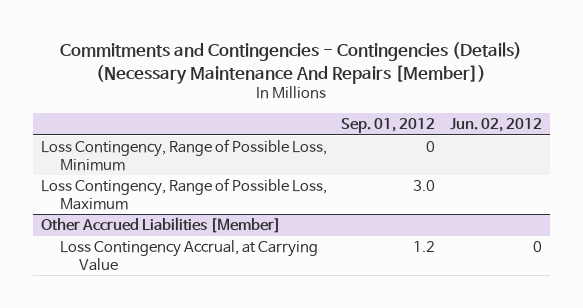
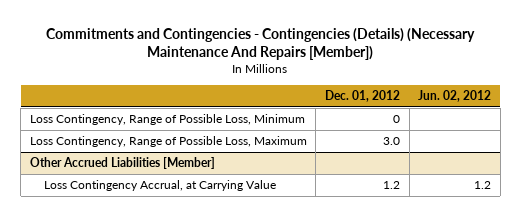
- | Sep. 01, 2012 | Jun. 02, 2012
+ | Dec. 01, 2012 | Jun. 02, 2012
@ Other Accrued Liabilities [Member]
- Loss Contingency Accrual, at Carrying Value | 1.2 | 0
+ Loss Contingency Accrual, at Carrying Value | 1.2 | 1.2

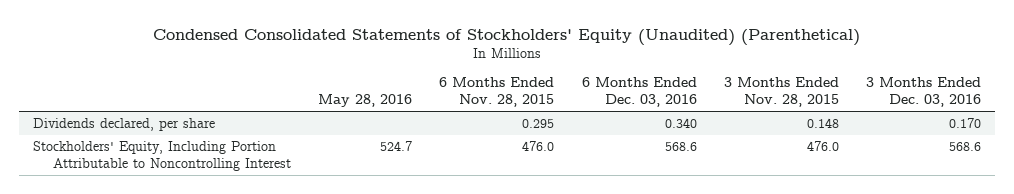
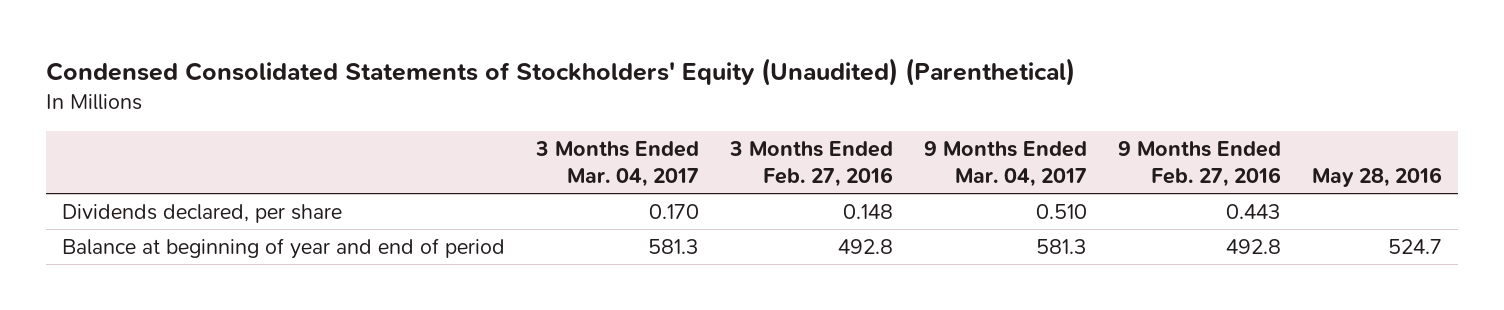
- | May 28, 2016 | 6 Months Ended Nov. 28, 2015 | 6 Months Ended Dec. 03, 2016 | 3 Months Ended Nov. 28, 2015 | 3 Months Ended Dec. 03, 2016
+ | 3 Months Ended Mar. 04, 2017 | 3 Months Ended Feb. 27, 2016 | 9 Months Ended Mar. 04, 2017 | 9 Months Ended Feb. 27, 2016 | May 28, 2016
- Stockholders' Equity, Including Portion Attributable to Noncontrolling Interest | 524.7 | 476.0 | 568.6 | 476.0 | 568.6
+ Balance at beginning of year and end of period | 581.3 | 492.8 | 581.3 | 492.8 | 524.7

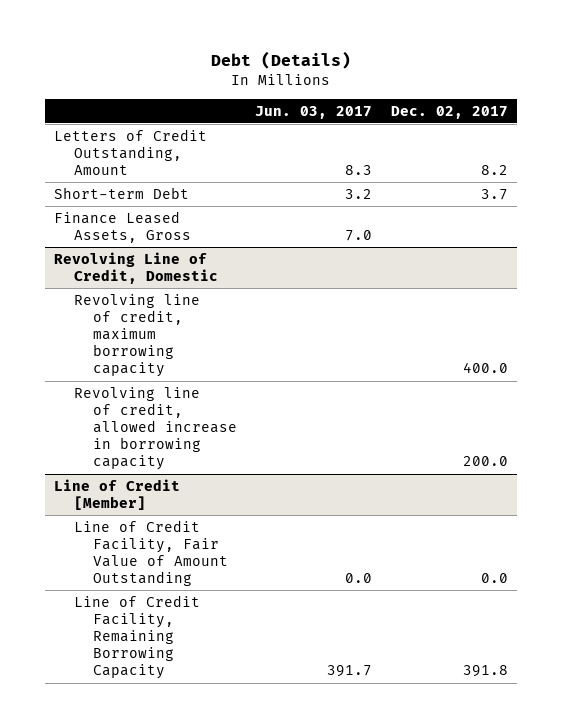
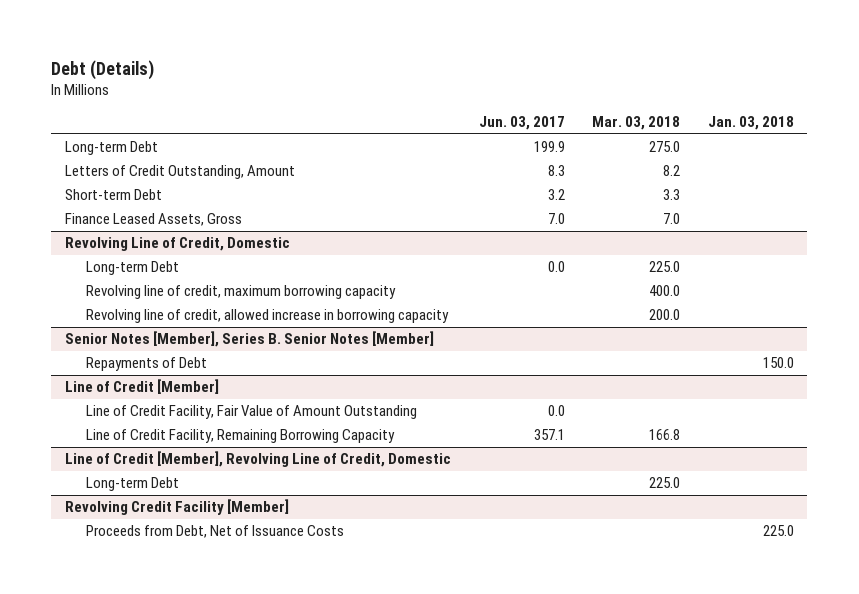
- | Jun. 03, 2017 | Dec. 02, 2017
+ | Jun. 03, 2017 | Mar. 03, 2018 | Jan. 03, 2018
+ Long-term Debt | 199.9 | 275.0 |
@ Revolving Line of Credit, Domestic
+ Long-term Debt | 0.0 | 225.0 |
+ Senior Notes [Member], Series B. Senior Notes [Member]
+ Repayments of Debt | | | 150.0
@ Line of Credit [Member]
- Line of Credit Facility, Remaining Borrowing Capacity | 391.7 | 391.8
+ Line of Credit Facility, Remaining Borrowing Capacity | 357.1 | 166.8 |
+ Line of Credit [Member], Revolving Line of Credit, Domestic
+ Long-term Debt | | 225.0 |
+ Revolving Credit Facility [Member]
+ Proceeds from Debt, Net of Issuance Costs | | | 225.0

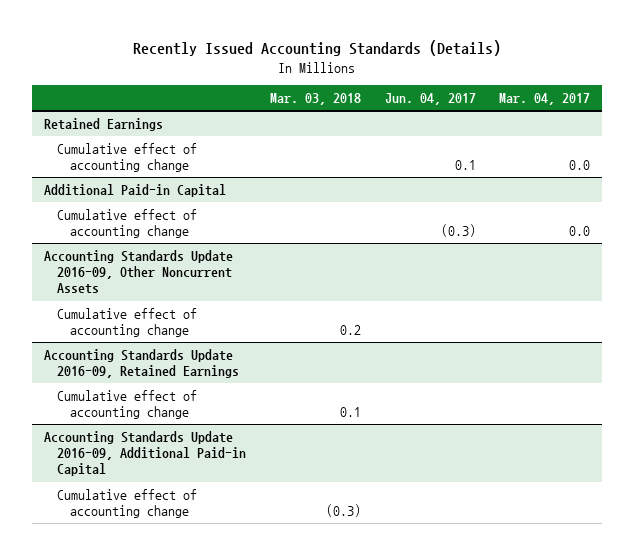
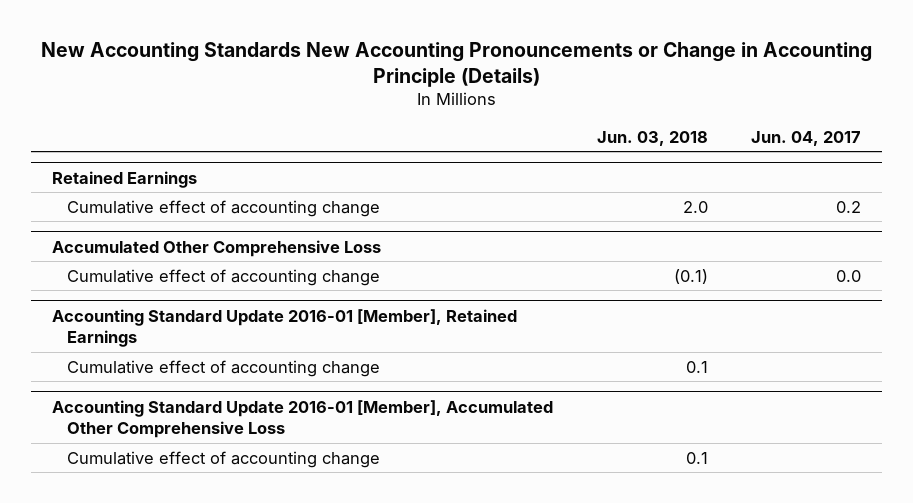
- Recently Issued Accounting Standards (Details)
+ New Accounting Standards New Accounting Pronouncements or Change in Accounting Principle (Details)
- | Mar. 03, 2018 | Jun. 04, 2017 | Mar. 04, 2017
+ | Jun. 03, 2018 | Jun. 04, 2017
@ Retained Earnings
- Cumulative effect of accounting change | | 0.1 | 0.0
- Additional Paid-in Capital
- Cumulative effect of accounting change | | (0.3) | 0.0
- Accounting Standards Update 2016-09, Other Noncurrent Assets
- Cumulative effect of accounting change | 0.2 | |
- Accounting Standards Update 2016-09, Retained Earnings
@ Retained Earnings
+ Cumulative effect of accounting change | 2.0 | 0.2
+ Accumulated Other Comprehensive Loss
+ Cumulative effect of accounting change | (0.1) | 0.0
+ Accounting Standard Update 2016-01 [Member], Retained Earnings
- Accounting Standards Update 2016-09, Additional Paid-in Capital
- Cumulative effect of accounting change | (0.3) | |
+ Accounting Standard Update 2016-01 [Member], Accumulated Other Comprehensive Loss
+ Cumulative effect of accounting change | 0.1 |

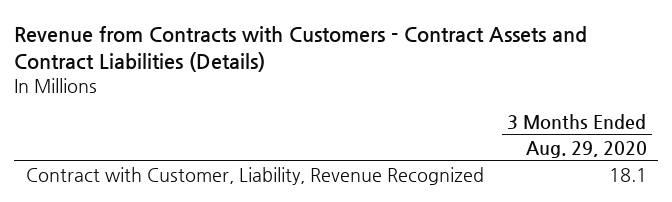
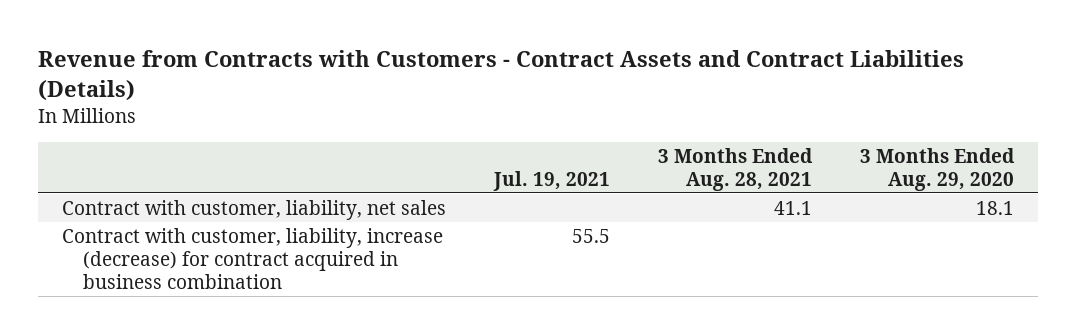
- | 3 Months Ended Aug. 29, 2020
+ | Jul. 19, 2021 | 3 Months Ended Aug. 28, 2021 | 3 Months Ended Aug. 29, 2020
- Contract with Customer, Liability, Revenue Recognized | 18.1
+ Contract with customer, liability, net sales | | 41.1 | 18.1
+ Contract with customer, liability, increase (decrease) for contract acquired in business combination | 55.5 | |

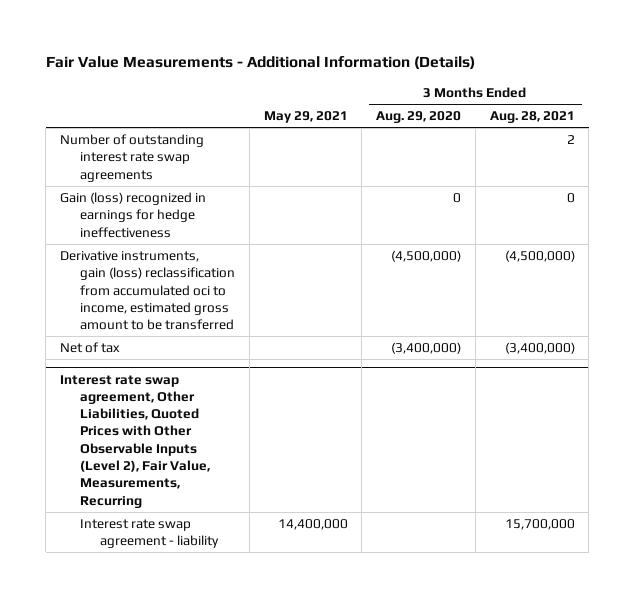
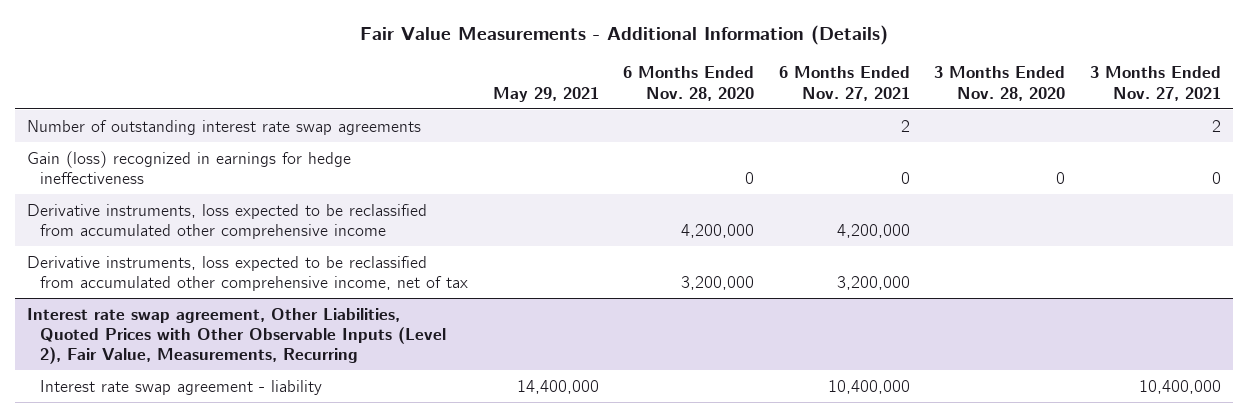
- | May 29, 2021 | 3 Months Ended Aug. 29, 2020 | 3 Months Ended Aug. 28, 2021
+ | May 29, 2021 | 6 Months Ended Nov. 28, 2020 | 6 Months Ended Nov. 27, 2021 | 3 Months Ended Nov. 28, 2020 | 3 Months Ended Nov. 27, 2021
- Derivative instruments, gain (loss) reclassification from accumulated oci to income, estimated gross amount to be transferred | | (4,500,000) | (4,500,000)
- Net of tax | | (3,400,000) | (3,400,000)
+ Derivative instruments, loss expected to be reclassified from accumulated other comprehensive income | | 4,200,000 | 4,200,000 | |
+ Derivative instruments, loss expected to be reclassified from accumulated other comprehensive income, net of tax | | 3,200,000 | 3,200,000 | |

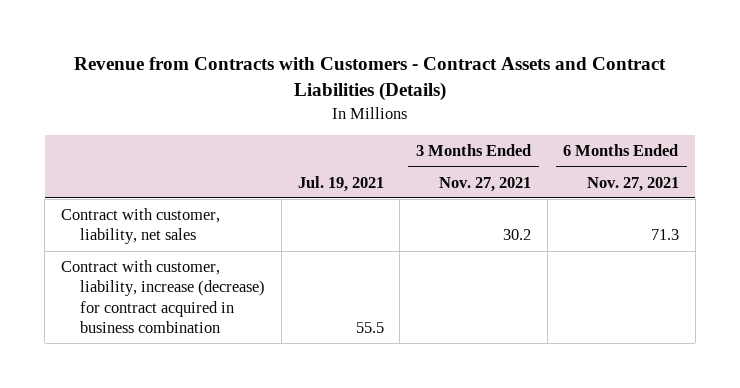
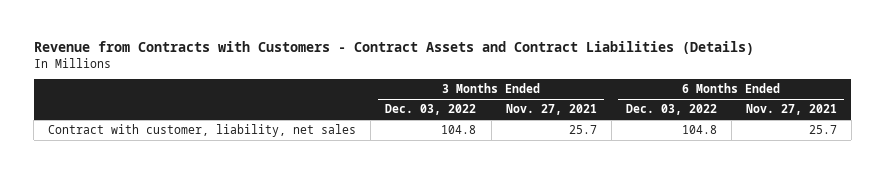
- | Jul. 19, 2021 | 3 Months Ended Nov. 27, 2021 | 6 Months Ended Nov. 27, 2021
+ | 3 Months Ended Dec. 03, 2022 | 3 Months Ended Nov. 27, 2021 | 6 Months Ended Dec. 03, 2022 | 6 Months Ended Nov. 27, 2021
- Contract with customer, liability, net sales | | 30.2 | 71.3
- Contract with customer, liability, increase (decrease) for contract acquired in business combination | 55.5 | |
+ Contract with customer, liability, net sales | 104.8 | 25.7 | 104.8 | 25.7

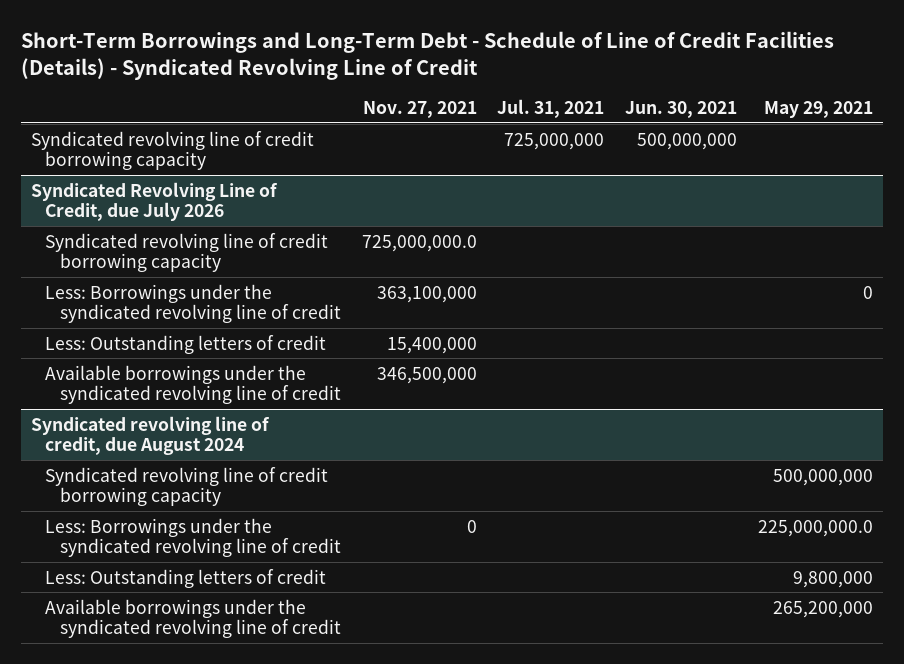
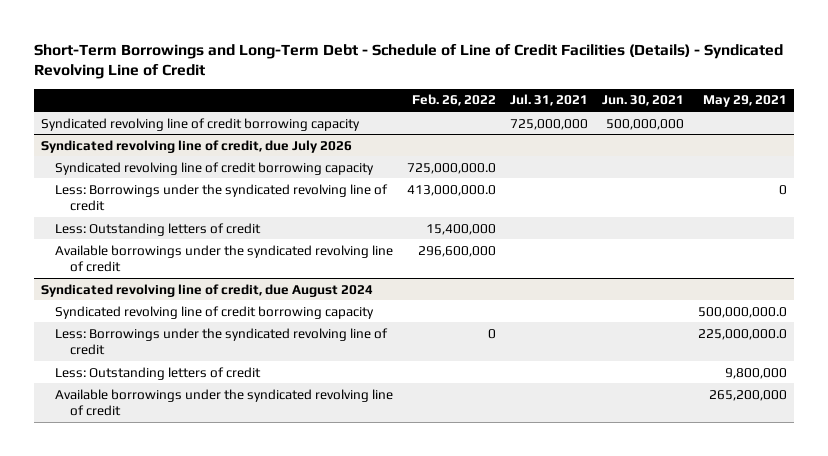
- | Nov. 27, 2021 | Jul. 31, 2021 | Jun. 30, 2021 | May 29, 2021
+ | Feb. 26, 2022 | Jul. 31, 2021 | Jun. 30, 2021 | May 29, 2021
- Syndicated Revolving Line of Credit, due July 2026
+ Syndicated revolving line of credit, due July 2026
@ Syndicated revolving line of credit, due August 2024
- Syndicated revolving line of credit borrowing capacity | | | | 500,000,000
+ Syndicated revolving line of credit borrowing capacity | | | | 500,000,000.0

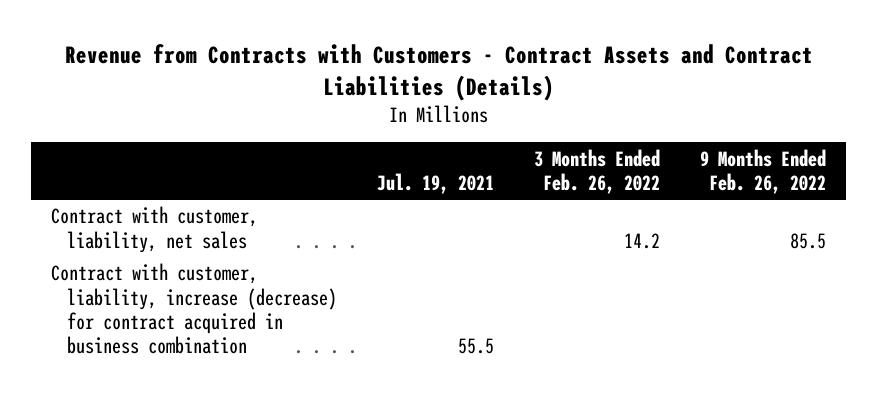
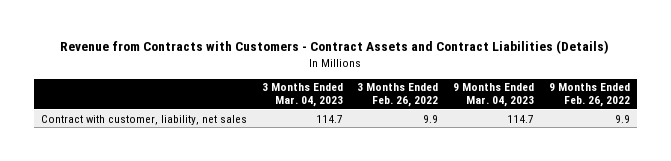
- | Jul. 19, 2021 | 3 Months Ended Feb. 26, 2022 | 9 Months Ended Feb. 26, 2022
+ | 3 Months Ended Mar. 04, 2023 | 3 Months Ended Feb. 26, 2022 | 9 Months Ended Mar. 04, 2023 | 9 Months Ended Feb. 26, 2022
- Contract with customer, liability, net sales | | 14.2 | 85.5
- Contract with customer, liability, increase (decrease) for contract acquired in business combination | 55.5 | |
+ Contract with customer, liability, net sales | 114.7 | 9.9 | 114.7 | 9.9

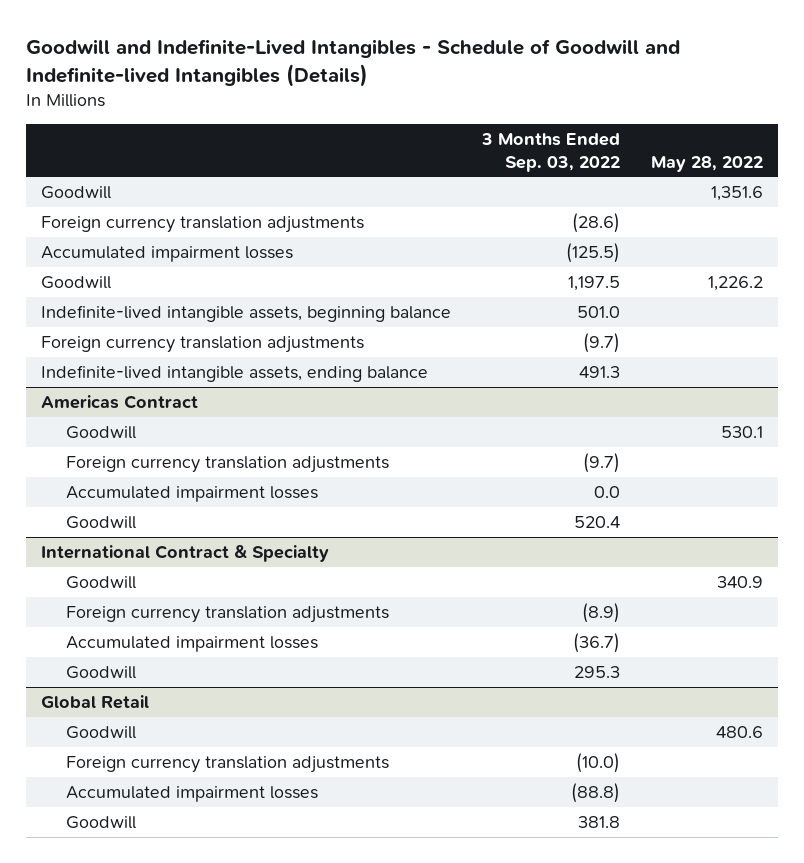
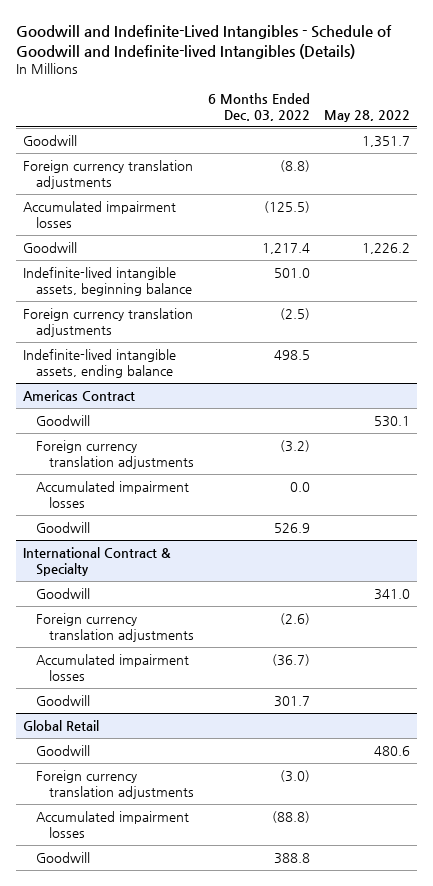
- | 3 Months Ended Sep. 03, 2022 | May 28, 2022
+ | 6 Months Ended Dec. 03, 2022 | May 28, 2022
- Goodwill | | 1,351.6
+ Goodwill | | 1,351.7
@ International Contract & Specialty
- Goodwill | | 340.9
+ Goodwill | | 341.0

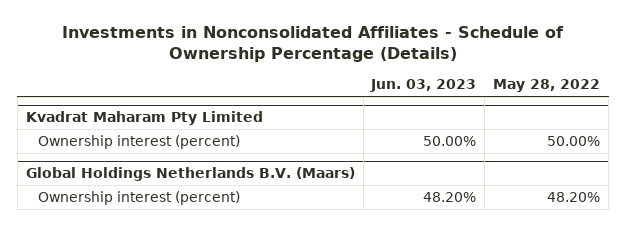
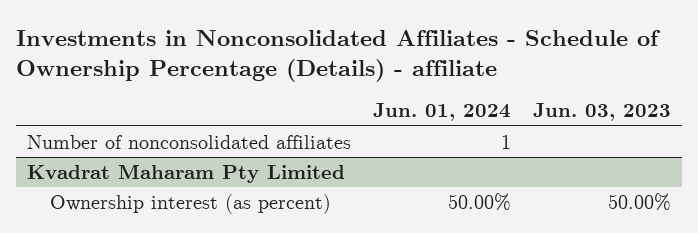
- Investments in Nonconsolidated Affiliates - Schedule of Ownership Percentage (Details)
+ Investments in Nonconsolidated Affiliates - Schedule of Ownership Percentage (Details) - affiliate
- | Jun. 03, 2023 | May 28, 2022
+ | Jun. 01, 2024 | Jun. 03, 2023
+ Number of nonconsolidated affiliates | 1 |
@ Kvadrat Maharam Pty Limited
- Ownership interest (percent) | 50.00% | 50.00%
- Global Holdings Netherlands B.V. (Maars)
- Ownership interest (percent) | 48.20% | 48.20%
@ Kvadrat Maharam Pty Limited
+ Ownership interest (as percent) | 50.00% | 50.00%

